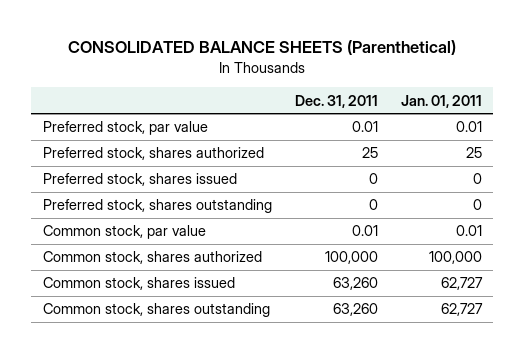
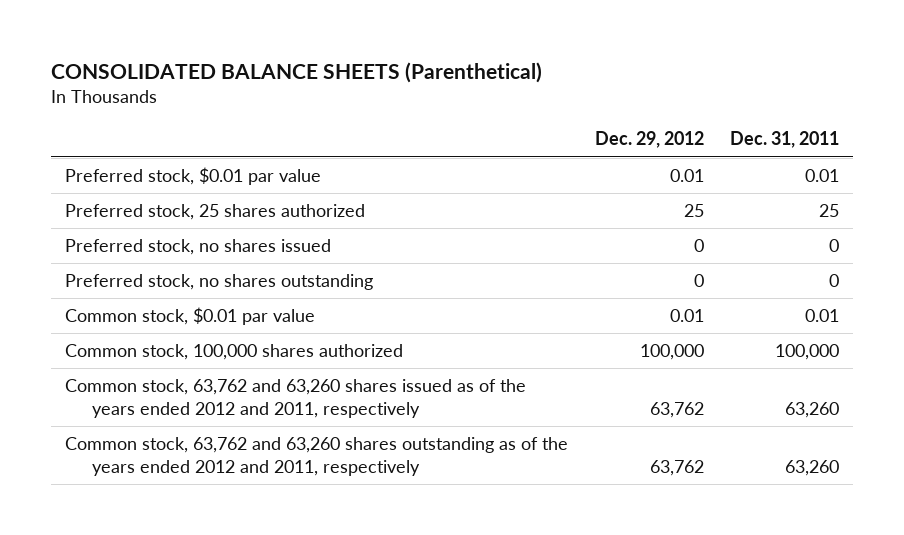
- | Dec. 31, 2011 | Jan. 01, 2011
+ | Dec. 29, 2012 | Dec. 31, 2011
- Preferred stock, par value | 0.01 | 0.01
- Preferred stock, shares authorized | 25 | 25
- Preferred stock, shares issued | 0 | 0
- Preferred stock, shares outstanding | 0 | 0
- Common stock, par value | 0.01 | 0.01
- Common stock, shares authorized | 100,000 | 100,000
- Common stock, shares issued | 63,260 | 62,727
- Common stock, shares outstanding | 63,260 | 62,727
+ Preferred stock, $0.01 par value | 0.01 | 0.01
+ Preferred stock, 25 shares authorized | 25 | 25
+ Preferred stock, no shares issued | 0 | 0
+ Preferred stock, no shares outstanding | 0 | 0
+ Common stock, $0.01 par value | 0.01 | 0.01
+ Common stock, 100,000 shares authorized | 100,000 | 100,000
+ Common stock, 63,762 and 63,260 shares issued as of the years ended 2012 and 2011, respectively | 63,762 | 63,260
+ Common stock, 63,762 and 63,260 shares outstanding as of the years ended 2012 and 2011, respectively | 63,762 | 63,260

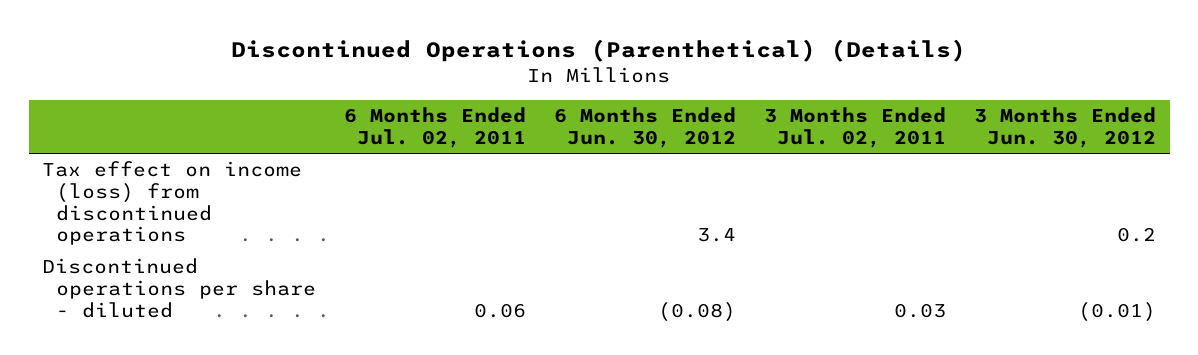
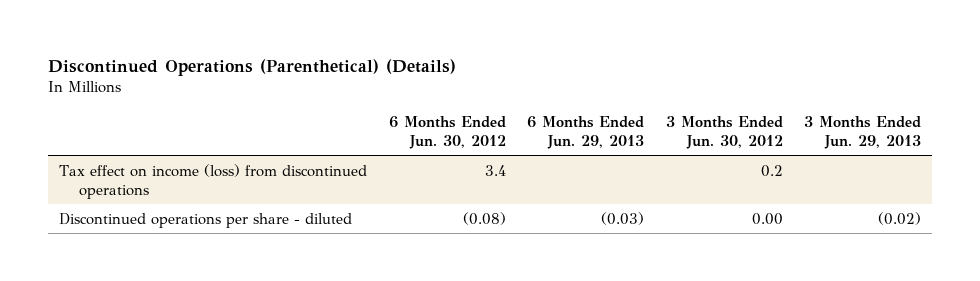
- | 6 Months Ended Jul. 02, 2011 | 6 Months Ended Jun. 30, 2012 | 3 Months Ended Jul. 02, 2011 | 3 Months Ended Jun. 30, 2012
+ | 6 Months Ended Jun. 30, 2012 | 6 Months Ended Jun. 29, 2013 | 3 Months Ended Jun. 30, 2012 | 3 Months Ended Jun. 29, 2013
- Discontinued operations per share - diluted | 0.06 | (0.08) | 0.03 | (0.01)
+ Discontinued operations per share - diluted | (0.08) | (0.03) | 0.00 | (0.02)

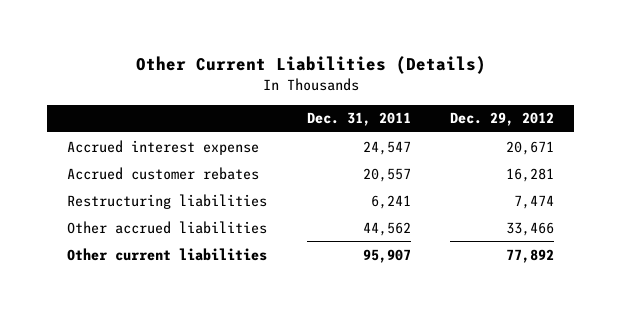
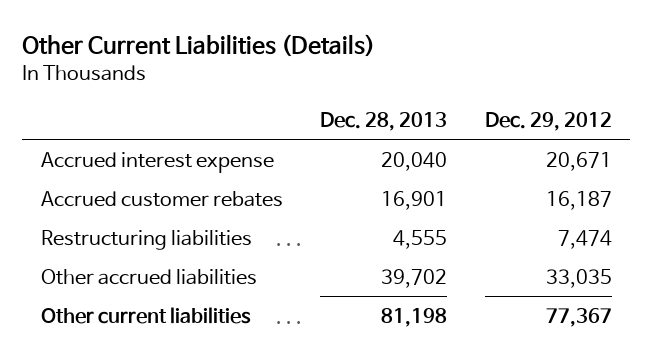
- | Dec. 31, 2011 | Dec. 29, 2012
+ | Dec. 28, 2013 | Dec. 29, 2012
- Accrued customer rebates | 20,557 | 16,281
+ Accrued customer rebates | 16,901 | 16,187
- Other accrued liabilities | 44,562 | 33,466
- Other current liabilities | 95,907 | 77,892
+ Other accrued liabilities | 39,702 | 33,035
+ Other current liabilities | 81,198 | 77,367

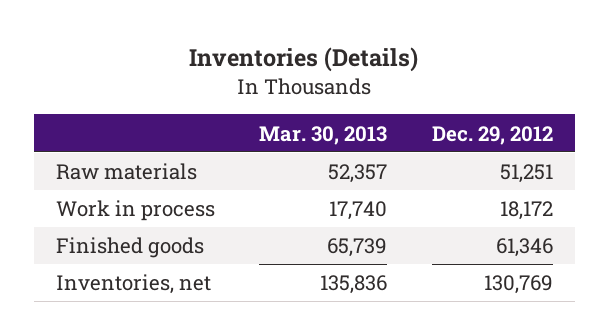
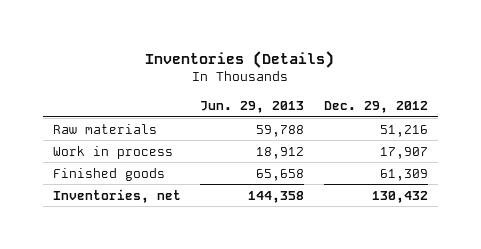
- | Mar. 30, 2013 | Dec. 29, 2012
+ | Jun. 29, 2013 | Dec. 29, 2012
- Raw materials | 52,357 | 51,251
- Work in process | 17,740 | 18,172
- Finished goods | 65,739 | 61,346
- Inventories, net | 135,836 | 130,769
+ Raw materials | 59,788 | 51,216
+ Work in process | 18,912 | 17,907
+ Finished goods | 65,658 | 61,309
+ Inventories, net | 144,358 | 130,432

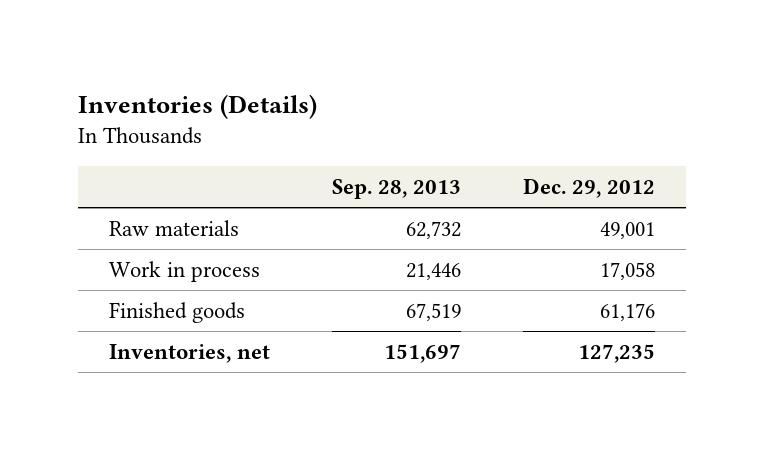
- | Jun. 29, 2013 | Dec. 29, 2012
+ | Sep. 28, 2013 | Dec. 29, 2012
- Raw materials | 59,788 | 51,216
- Work in process | 18,912 | 17,907
- Finished goods | 65,658 | 61,309
- Inventories, net | 144,358 | 130,432
+ Raw materials | 62,732 | 49,001
+ Work in process | 21,446 | 17,058
+ Finished goods | 67,519 | 61,176
+ Inventories, net | 151,697 | 127,235

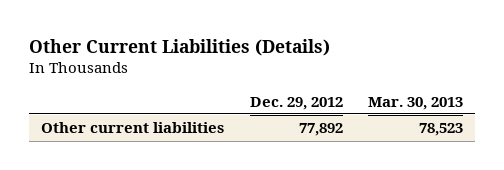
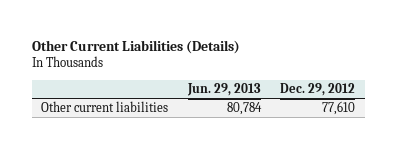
- | Dec. 29, 2012 | Mar. 30, 2013
+ | Jun. 29, 2013 | Dec. 29, 2012
- Other current liabilities | 77,892 | 78,523
+ Other current liabilities | 80,784 | 77,610

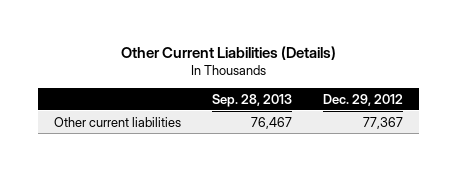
- | Jun. 29, 2013 | Dec. 29, 2012
+ | Sep. 28, 2013 | Dec. 29, 2012
- Other current liabilities | 80,784 | 77,610
+ Other current liabilities | 76,467 | 77,367

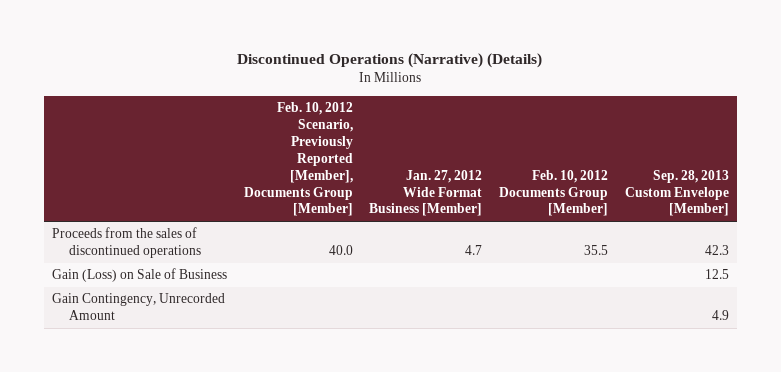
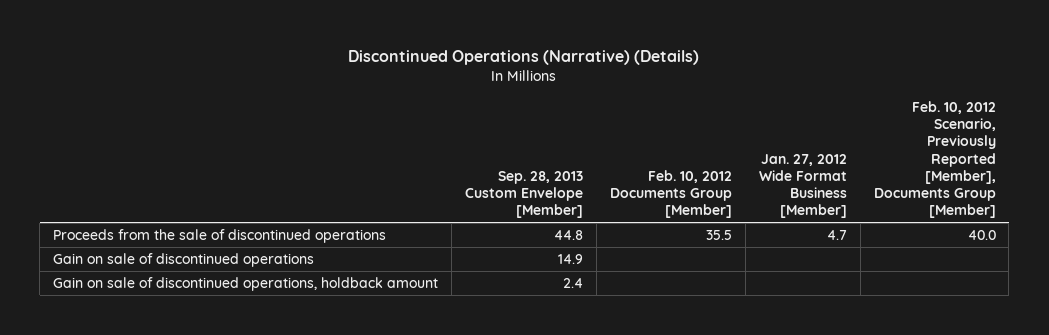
- | Feb. 10, 2012 Scenario, Previously Reported [Member], Documents Group [Member] | Jan. 27, 2012 Wide Format Business [Member] | Feb. 10, 2012 Documents Group [Member] | Sep. 28, 2013 Custom Envelope [Member]
+ | Sep. 28, 2013 Custom Envelope [Member] | Feb. 10, 2012 Documents Group [Member] | Jan. 27, 2012 Wide Format Business [Member] | Feb. 10, 2012 Scenario, Previously Reported [Member], Documents Group [Member]
- Proceeds from the sales of discontinued operations | 40.0 | 4.7 | 35.5 | 42.3
- Gain (Loss) on Sale of Business | | | | 12.5
- Gain Contingency, Unrecorded Amount | | | | 4.9
+ Proceeds from the sale of discontinued operations | 44.8 | 35.5 | 4.7 | 40.0
+ Gain on sale of discontinued operations | 14.9 | | |
+ Gain on sale of discontinued operations, holdback amount | 2.4 | | |

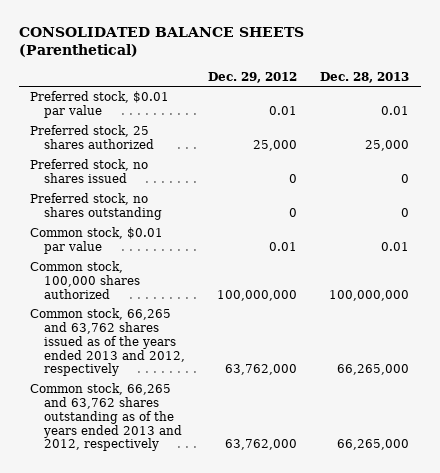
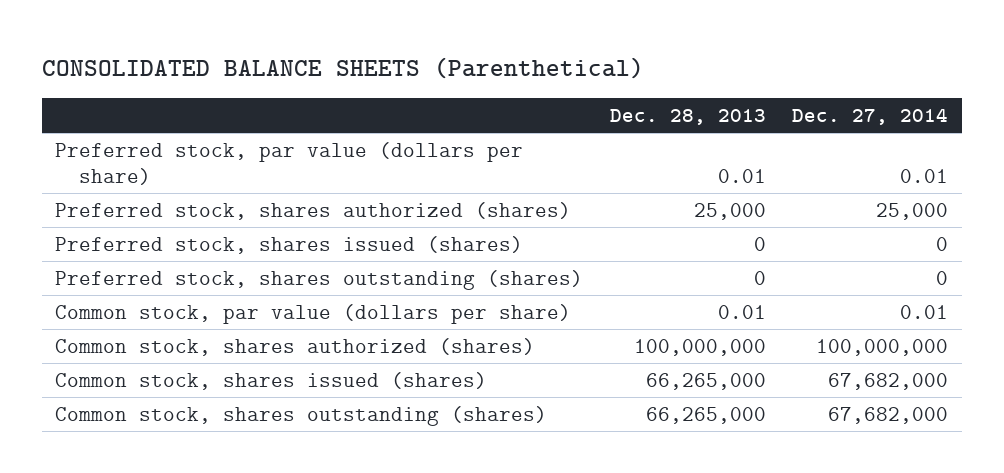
- | Dec. 29, 2012 | Dec. 28, 2013
+ | Dec. 28, 2013 | Dec. 27, 2014
- Preferred stock, $0.01 par value | 0.01 | 0.01
- Preferred stock, 25 shares authorized | 25,000 | 25,000
- Preferred stock, no shares issued | 0 | 0
- Preferred stock, no shares outstanding | 0 | 0
- Common stock, $0.01 par value | 0.01 | 0.01
- Common stock, 100,000 shares authorized | 100,000,000 | 100,000,000
- Common stock, 66,265 and 63,762 shares issued as of the years ended 2013 and 2012, respectively | 63,762,000 | 66,265,000
- Common stock, 66,265 and 63,762 shares outstanding as of the years ended 2013 and 2012, respectively | 63,762,000 | 66,265,000
+ Preferred stock, par value (dollars per share) | 0.01 | 0.01
+ Preferred stock, shares authorized (shares) | 25,000 | 25,000
+ Preferred stock, shares issued (shares) | 0 | 0
+ Preferred stock, shares outstanding (shares) | 0 | 0
+ Common stock, par value (dollars per share) | 0.01 | 0.01
+ Common stock, shares authorized (shares) | 100,000,000 | 100,000,000
+ Common stock, shares issued (shares) | 66,265,000 | 67,682,000
+ Common stock, shares outstanding (shares) | 66,265,000 | 67,682,000

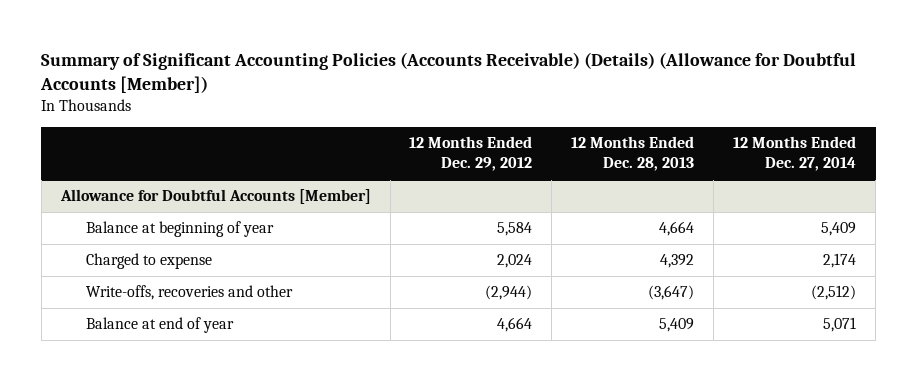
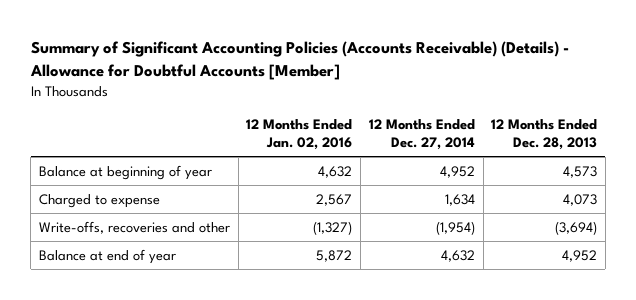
- Summary of Significant Accounting Policies (Accounts Receivable) (Details) (Allowance for Doubtful Accounts [Member])
+ Summary of Significant Accounting Policies (Accounts Receivable) (Details) - Allowance for Doubtful Accounts [Member]
- | 12 Months Ended Dec. 29, 2012 | 12 Months Ended Dec. 28, 2013 | 12 Months Ended Dec. 27, 2014
+ | 12 Months Ended Jan. 02, 2016 | 12 Months Ended Dec. 27, 2014 | 12 Months Ended Dec. 28, 2013
- Allowance for Doubtful Accounts [Member]
- Balance at beginning of year | 5,584 | 4,664 | 5,409
- Charged to expense | 2,024 | 4,392 | 2,174
- Write-offs, recoveries and other | (2,944) | (3,647) | (2,512)
- Balance at end of year | 4,664 | 5,409 | 5,071
+ Balance at beginning of year | 4,632 | 4,952 | 4,573
+ Charged to expense | 2,567 | 1,634 | 4,073
+ Write-offs, recoveries and other | (1,327) | (1,954) | (3,694)
+ Balance at end of year | 5,872 | 4,632 | 4,952

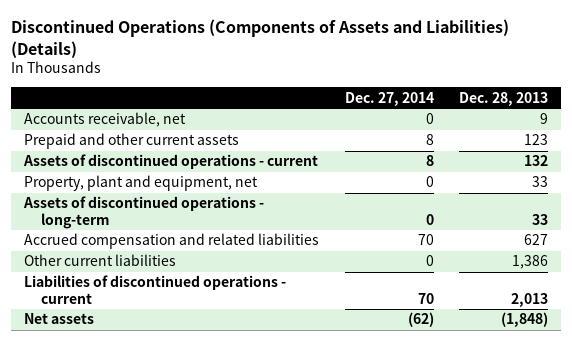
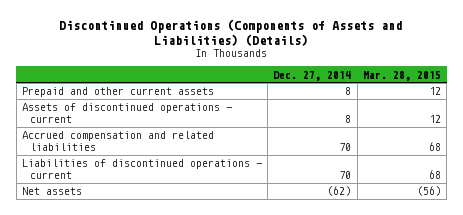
- | Dec. 27, 2014 | Dec. 28, 2013
+ | Dec. 27, 2014 | Mar. 28, 2015
- Accounts receivable, net | 0 | 9
- Property, plant and equipment, net | 0 | 33
- Assets of discontinued operations - long-term | 0 | 33
- Other current liabilities | 0 | 1,386

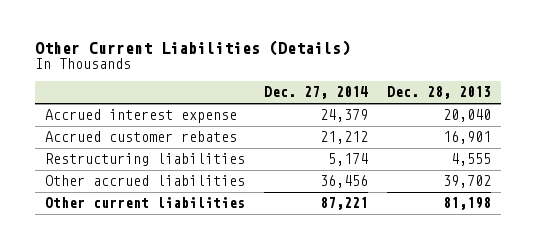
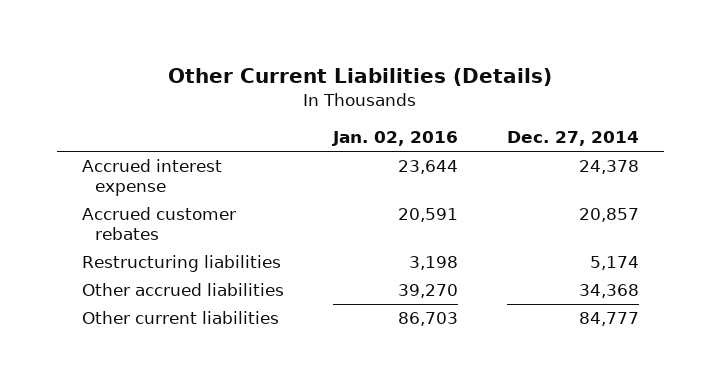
- | Dec. 27, 2014 | Dec. 28, 2013
+ | Jan. 02, 2016 | Dec. 27, 2014
- Accrued interest expense | 24,379 | 20,040
- Accrued customer rebates | 21,212 | 16,901
+ Accrued interest expense | 23,644 | 24,378
+ Accrued customer rebates | 20,591 | 20,857
- Other accrued liabilities | 36,456 | 39,702
- Other current liabilities | 87,221 | 81,198
+ Other accrued liabilities | 39,270 | 34,368
+ Other current liabilities | 86,703 | 84,777

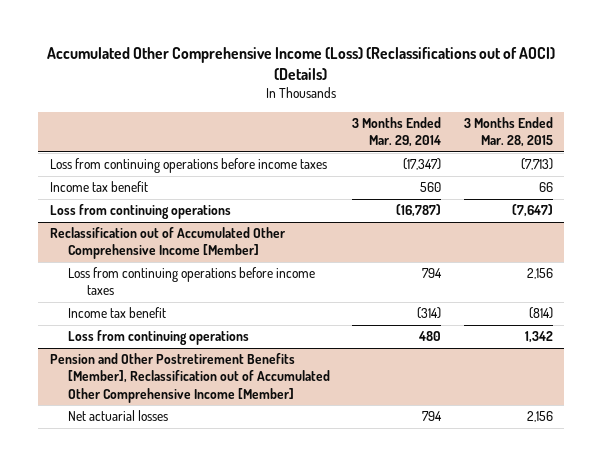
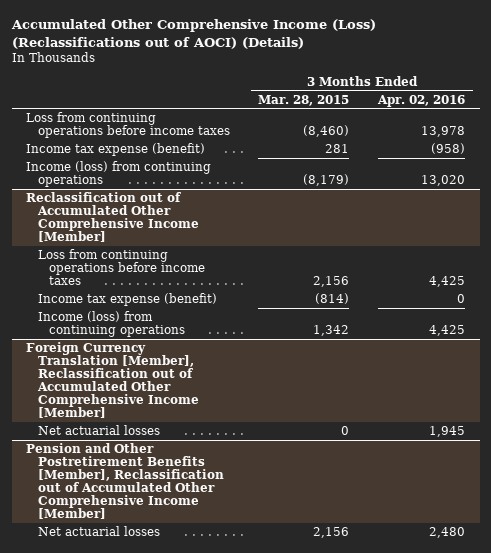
- | 3 Months Ended Mar. 29, 2014 | 3 Months Ended Mar. 28, 2015
+ | 3 Months Ended Mar. 28, 2015 | 3 Months Ended Apr. 02, 2016
- Loss from continuing operations before income taxes | (17,347) | (7,713)
- Income tax benefit | 560 | 66
- Loss from continuing operations | (16,787) | (7,647)
+ Loss from continuing operations before income taxes | (8,460) | 13,978
+ Income tax expense (benefit) | 281 | (958)
+ Income (loss) from continuing operations | (8,179) | 13,020
@ Reclassification out of Accumulated Other Comprehensive Income [Member]
- Income tax benefit | (314) | (814)
- Loss from continuing operations | 480 | 1,342
+ Income tax expense (benefit) | (814) | 0
+ Income (loss) from continuing operations | 1,342 | 4,425
+ Foreign Currency Translation [Member], Reclassification out of Accumulated Other Comprehensive Income [Member]
+ Net actuarial losses | 0 | 1,945

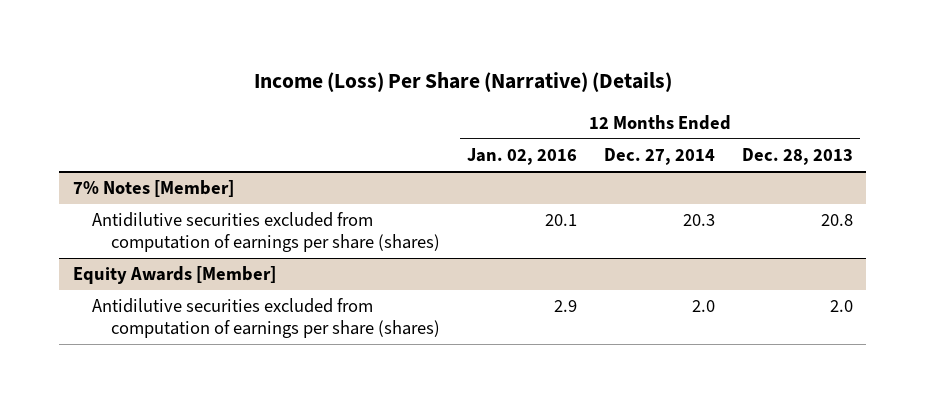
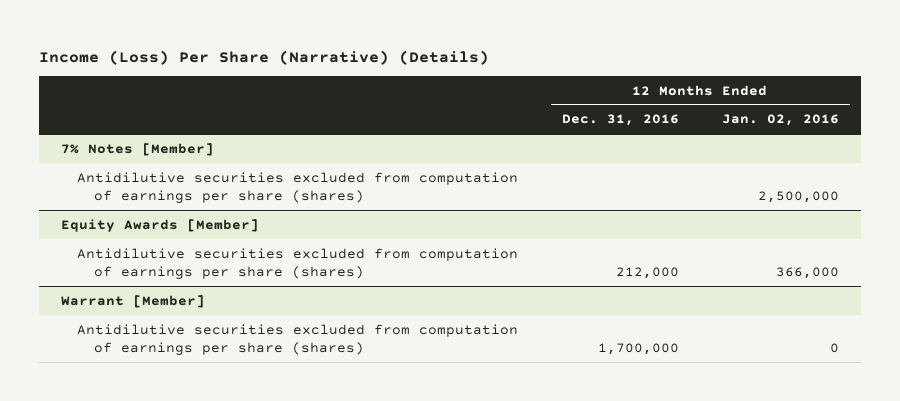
- | 12 Months Ended Jan. 02, 2016 | 12 Months Ended Dec. 27, 2014 | 12 Months Ended Dec. 28, 2013
+ | 12 Months Ended Dec. 31, 2016 | 12 Months Ended Jan. 02, 2016
@ 7% Notes [Member]
- Antidilutive securities excluded from computation of earnings per share (shares) | 20.1 | 20.3 | 20.8
+ Antidilutive securities excluded from computation of earnings per share (shares) | | 2,500,000
@ Equity Awards [Member]
- Antidilutive securities excluded from computation of earnings per share (shares) | 2.9 | 2.0 | 2.0
+ Antidilutive securities excluded from computation of earnings per share (shares) | 212,000 | 366,000
+ Warrant [Member]
+ Antidilutive securities excluded from computation of earnings per share (shares) | 1,700,000 | 0

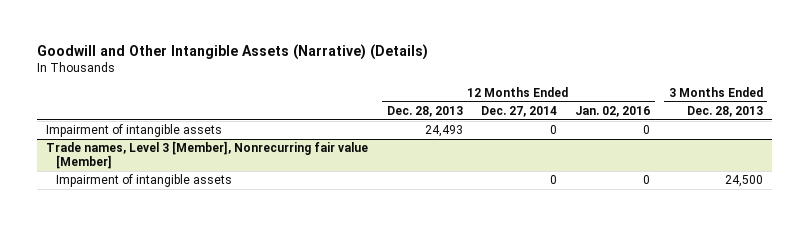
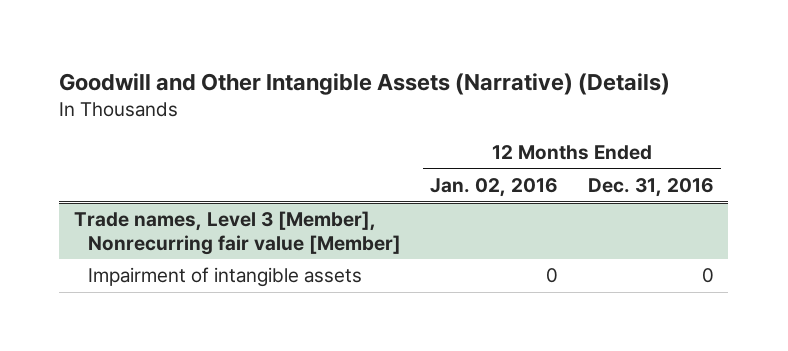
- | 12 Months Ended Dec. 28, 2013 | 12 Months Ended Dec. 27, 2014 | 12 Months Ended Jan. 02, 2016 | 3 Months Ended Dec. 28, 2013
+ | 12 Months Ended Jan. 02, 2016 | 12 Months Ended Dec. 31, 2016
- Impairment of intangible assets | 24,493 | 0 | 0 |

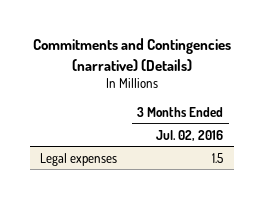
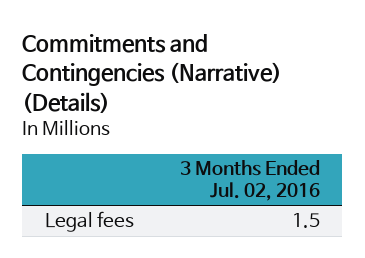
- Commitments and Contingencies (narrative) (Details)
+ Commitments and Contingencies (Narrative) (Details)
- Legal expenses | 1.5
+ Legal fees | 1.5

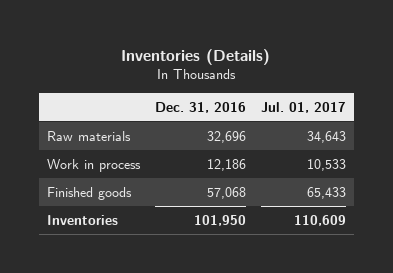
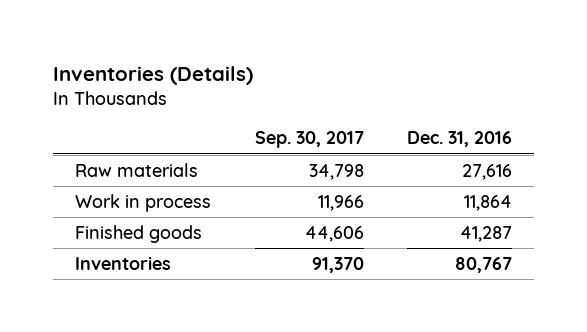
- | Dec. 31, 2016 | Jul. 01, 2017
+ | Sep. 30, 2017 | Dec. 31, 2016
- Raw materials | 32,696 | 34,643
- Work in process | 12,186 | 10,533
- Finished goods | 57,068 | 65,433
- Inventories | 101,950 | 110,609
+ Raw materials | 34,798 | 27,616
+ Work in process | 11,966 | 11,864
+ Finished goods | 44,606 | 41,287
+ Inventories | 91,370 | 80,767

